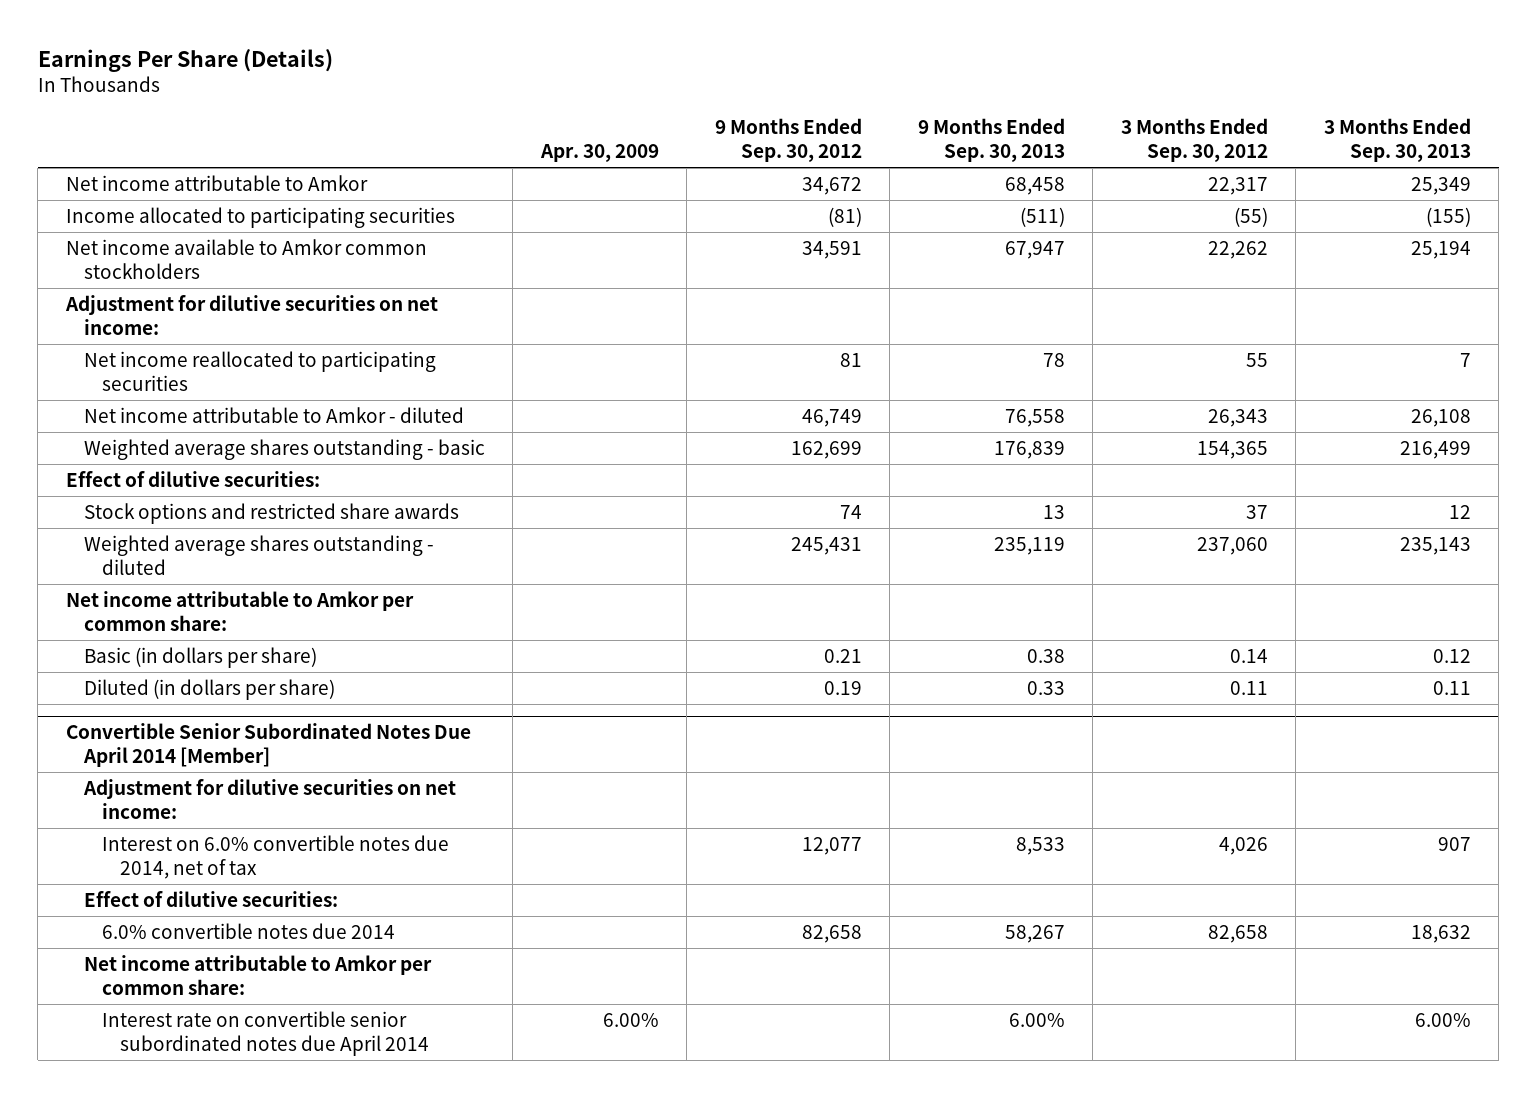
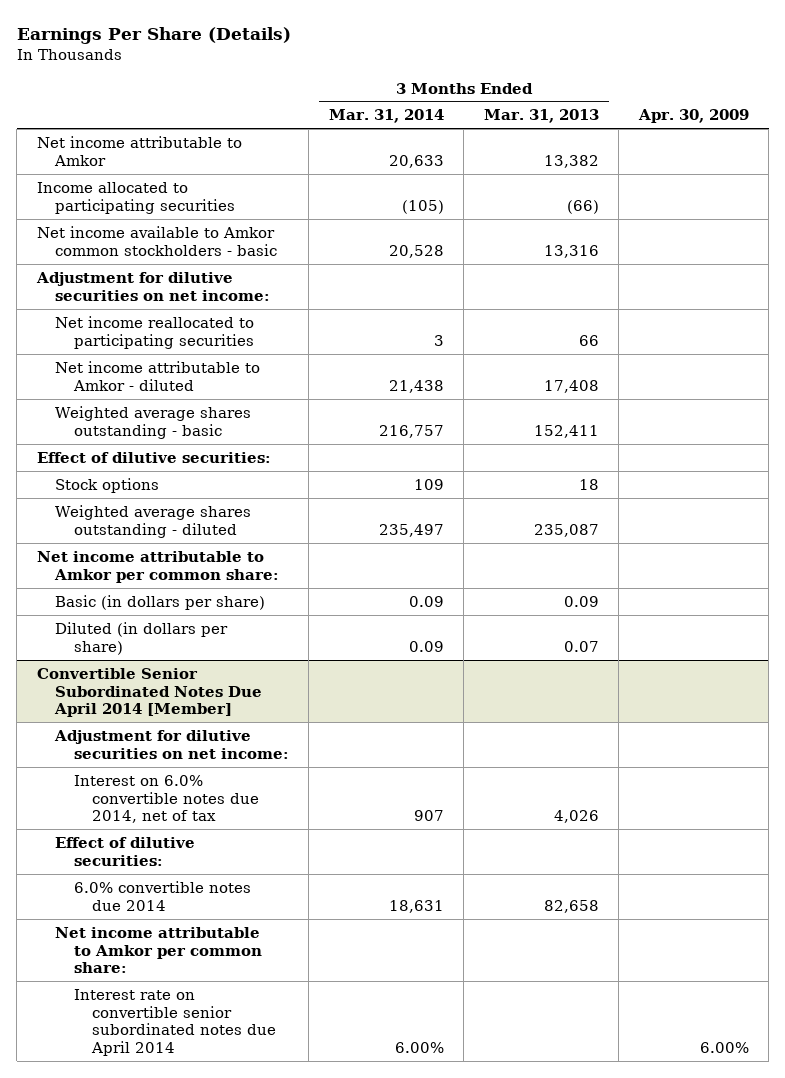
- | Apr. 30, 2009 | 9 Months Ended Sep. 30, 2012 | 9 Months Ended Sep. 30, 2013 | 3 Months Ended Sep. 30, 2012 | 3 Months Ended Sep. 30, 2013
+ | 3 Months Ended Mar. 31, 2014 | 3 Months Ended Mar. 31, 2013 | Apr. 30, 2009
- Net income available to Amkor common stockholders | | 34,591 | 67,947 | 22,262 | 25,194
+ Net income available to Amkor common stockholders - basic | 20,528 | 13,316 |
- Stock options and restricted share awards | | 74 | 13 | 37 | 12
+ Stock options | 109 | 18 |

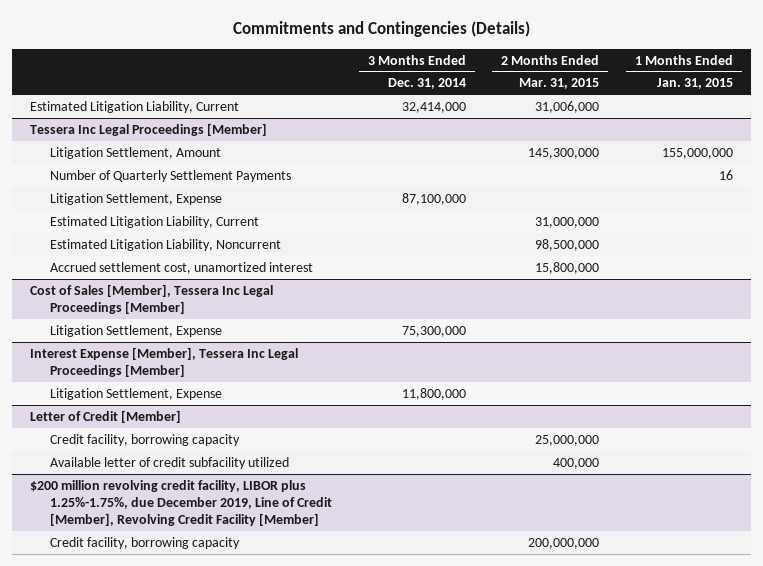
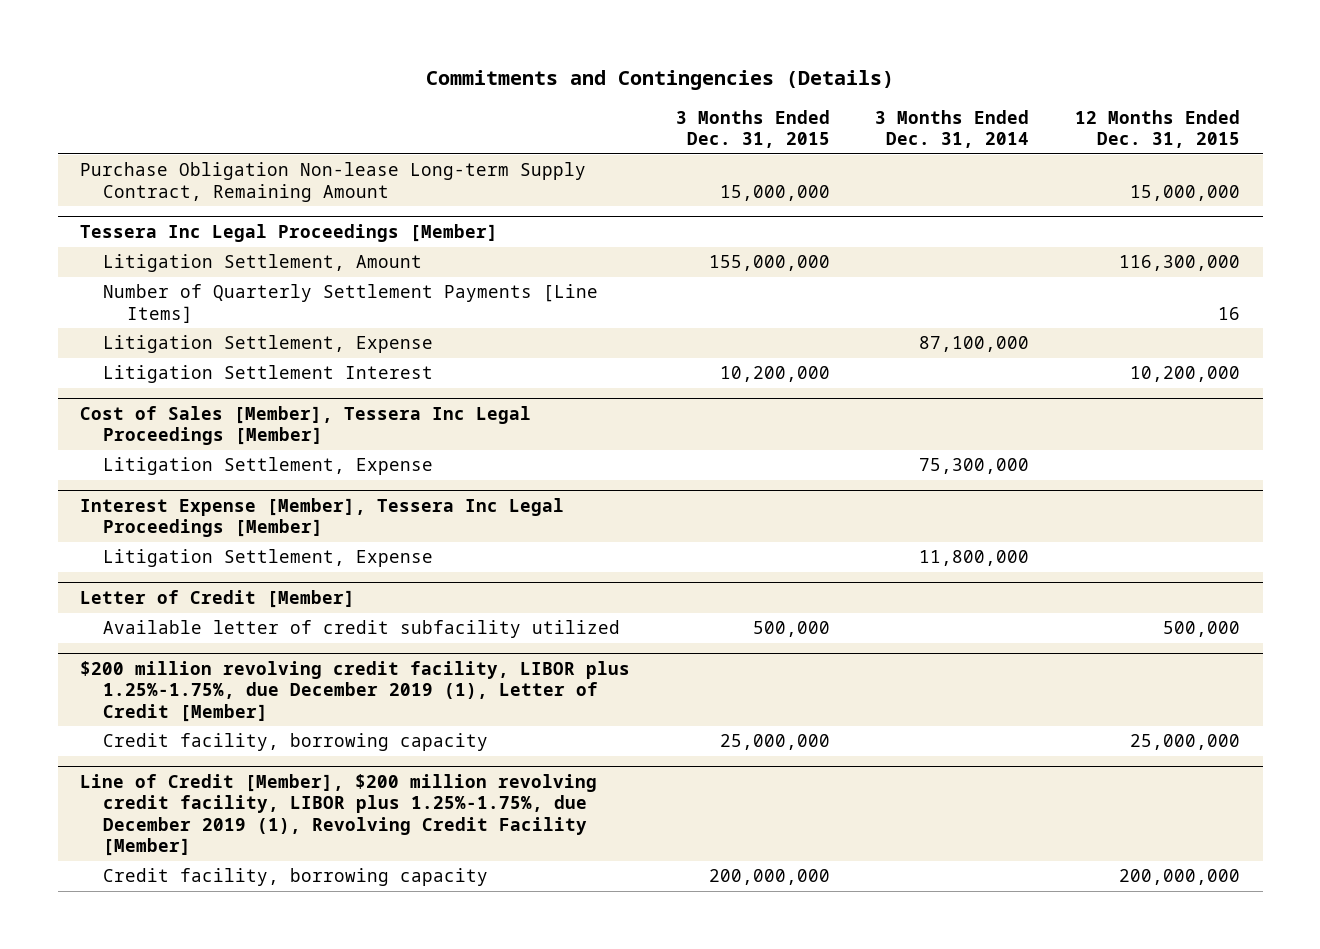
- | 3 Months Ended Dec. 31, 2014 | 2 Months Ended Mar. 31, 2015 | 1 Months Ended Jan. 31, 2015
+ | 3 Months Ended Dec. 31, 2015 | 3 Months Ended Dec. 31, 2014 | 12 Months Ended Dec. 31, 2015
- Estimated Litigation Liability, Current | 32,414,000 | 31,006,000 |
+ Purchase Obligation Non-lease Long-term Supply Contract, Remaining Amount | 15,000,000 | | 15,000,000
@ Tessera Inc Legal Proceedings [Member]
- Number of Quarterly Settlement Payments | | | 16
+ Number of Quarterly Settlement Payments [Line Items] | | | 16
- Estimated Litigation Liability, Current | | 31,000,000 |
- Estimated Litigation Liability, Noncurrent | | 98,500,000 |
- Accrued settlement cost, unamortized interest | | 15,800,000 |
+ Litigation Settlement Interest | 10,200,000 | | 10,200,000
@ Letter of Credit [Member]
- Credit facility, borrowing capacity | | 25,000,000 |
- $200 million revolving credit facility, LIBOR plus 1.25%-1.75%, due December 2019, Line of Credit [Member], Revolving Credit Facility [Member]
+ $200 million revolving credit facility, LIBOR plus 1.25%-1.75%, due December 2019 (1), Letter of Credit [Member]
+ Credit facility, borrowing capacity | 25,000,000 | | 25,000,000
+ Line of Credit [Member], $200 million revolving credit facility, LIBOR plus 1.25%-1.75%, due December 2019 (1), Revolving Credit Facility [Member]

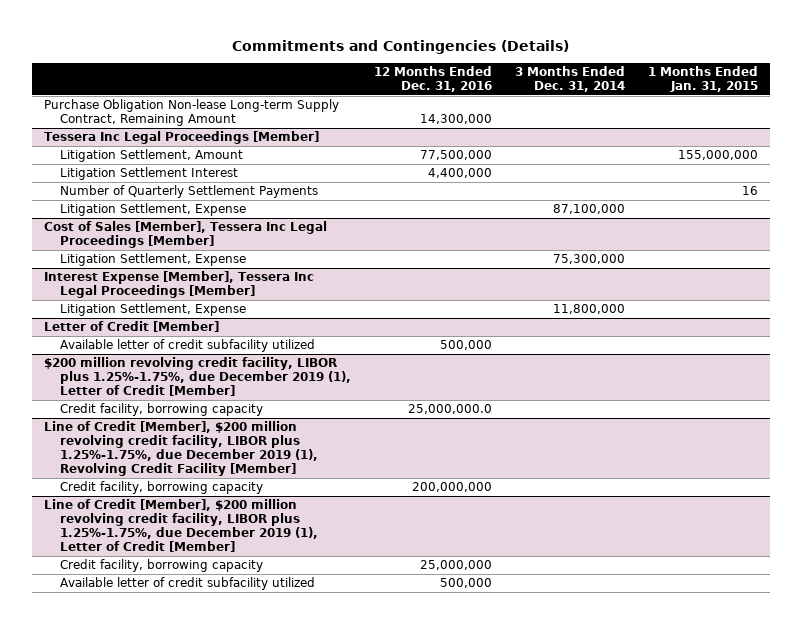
- | 3 Months Ended Dec. 31, 2015 | 3 Months Ended Dec. 31, 2014 | 12 Months Ended Dec. 31, 2015
+ | 12 Months Ended Dec. 31, 2016 | 3 Months Ended Dec. 31, 2014 | 1 Months Ended Jan. 31, 2015
@ Tessera Inc Legal Proceedings [Member]
- Number of Quarterly Settlement Payments [Line Items] | | | 16
+ Number of Quarterly Settlement Payments | | | 16
moved down: Litigation Settlement, Expense | | 87,100,000 |
+ Line of Credit [Member], $200 million revolving credit facility, LIBOR plus 1.25%-1.75%, due December 2019 (1), Letter of Credit [Member]
+ Credit facility, borrowing capacity | 25,000,000 | |
+ Available letter of credit subfacility utilized | 500,000 | |

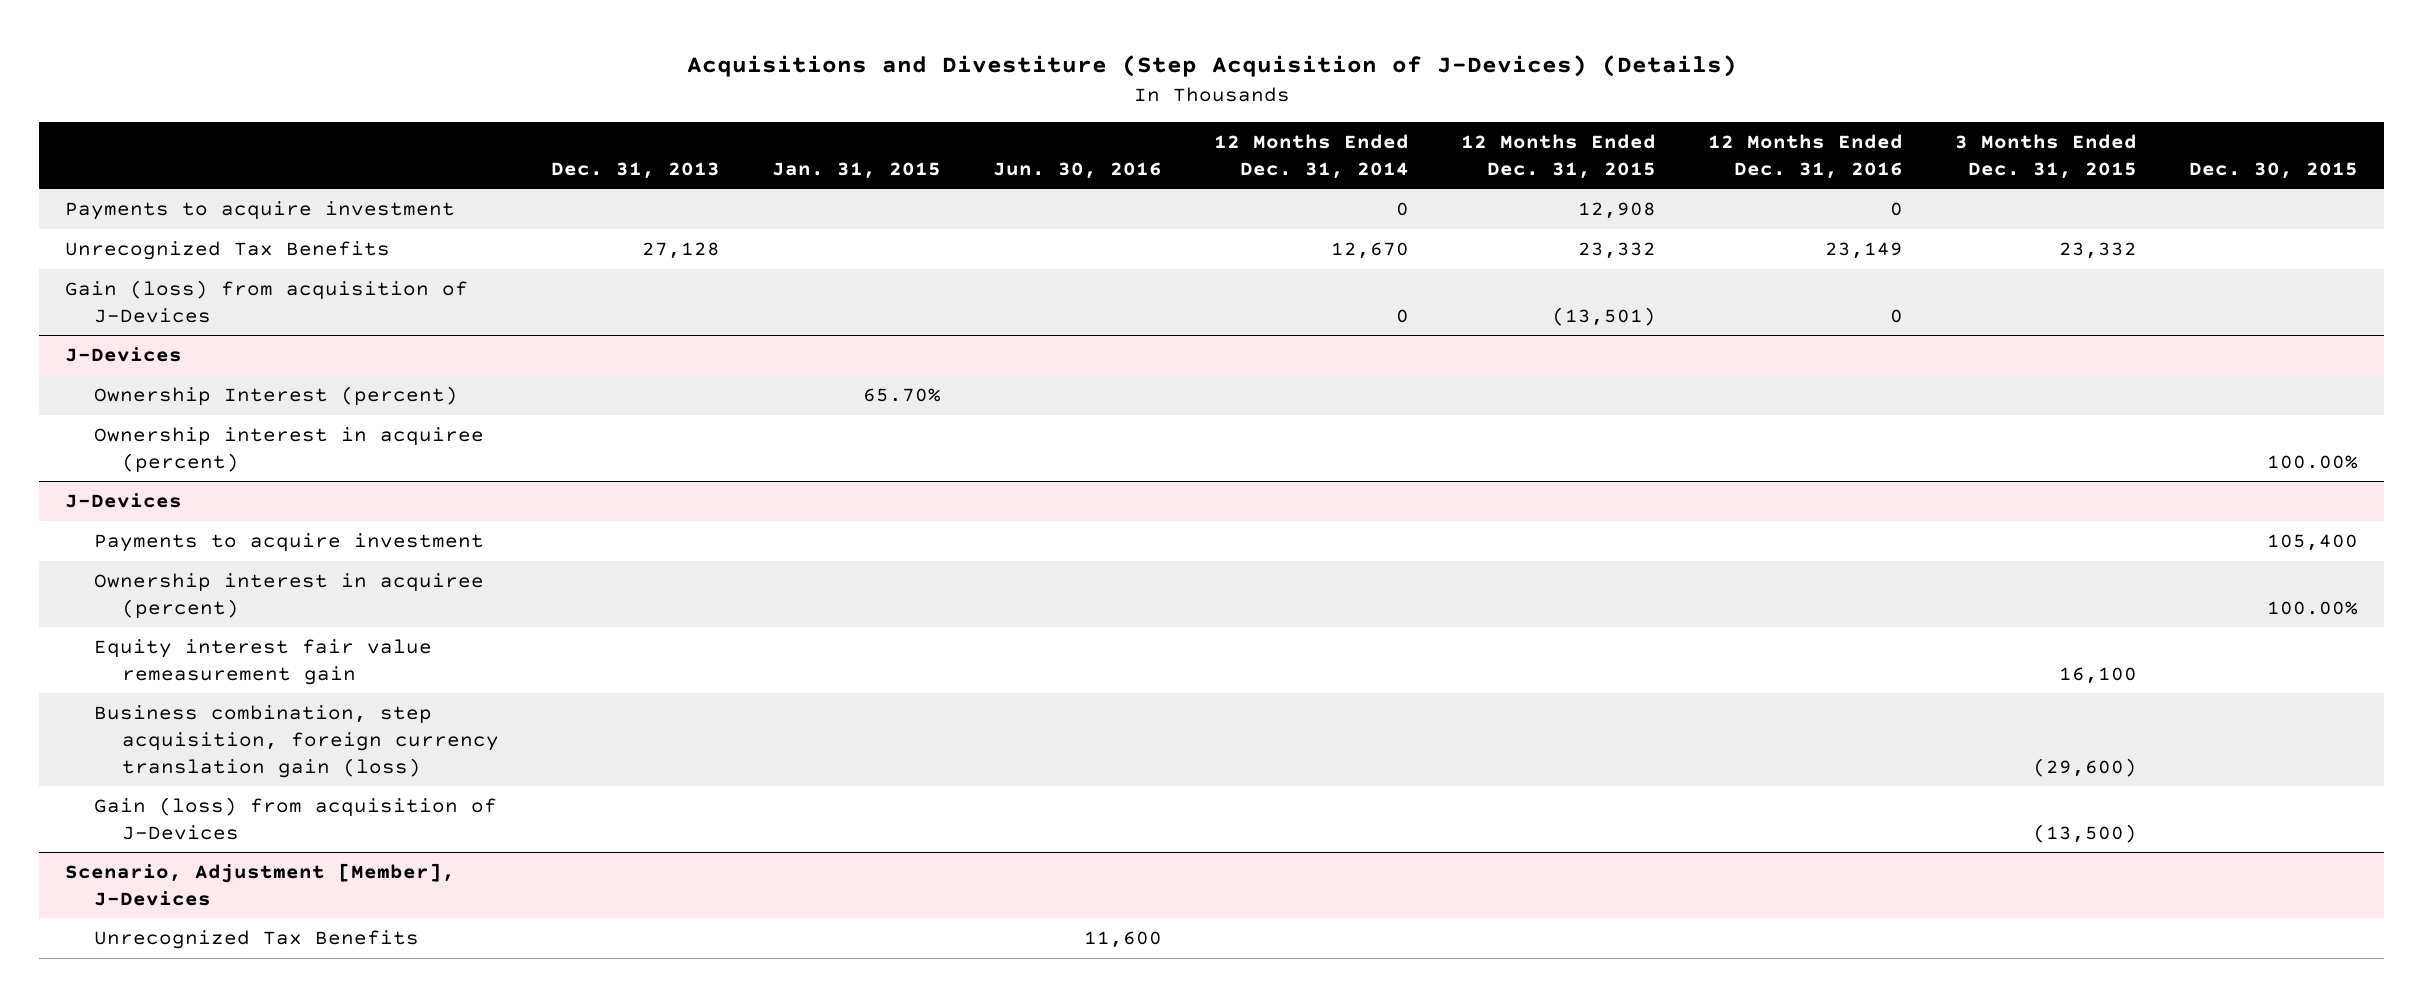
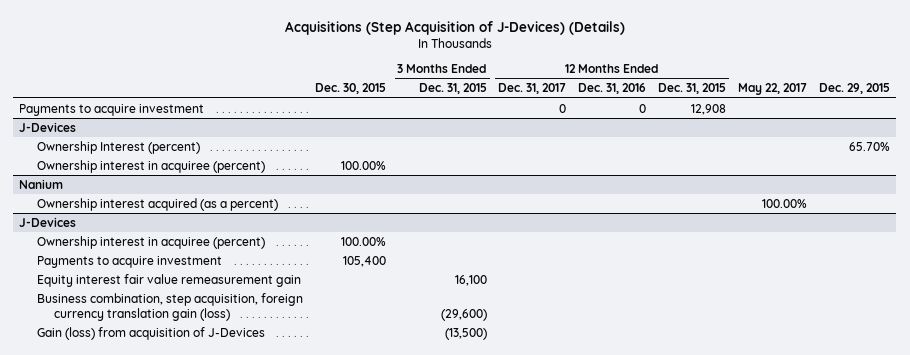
- Acquisitions and Divestiture (Step Acquisition of J-Devices) (Details)
+ Acquisitions (Step Acquisition of J-Devices) (Details)
- | Dec. 31, 2013 | Jan. 31, 2015 | Jun. 30, 2016 | 12 Months Ended Dec. 31, 2014 | 12 Months Ended Dec. 31, 2015 | 12 Months Ended Dec. 31, 2016 | 3 Months Ended Dec. 31, 2015 | Dec. 30, 2015
+ | Dec. 30, 2015 | 3 Months Ended Dec. 31, 2015 | 12 Months Ended Dec. 31, 2017 | 12 Months Ended Dec. 31, 2016 | 12 Months Ended Dec. 31, 2015 | May 22, 2017 | Dec. 29, 2015
- Unrecognized Tax Benefits | 27,128 | | | 12,670 | 23,332 | 23,149 | 23,332 |
- Gain (loss) from acquisition of J-Devices | | | | 0 | (13,501) | 0 | |
+ Nanium
+ Ownership interest acquired (as a percent) | | | | | | 100.00% |
@ J-Devices
moved down: Payments to acquire investment | 105,400 | | | | | |
- Scenario, Adjustment [Member], J-Devices
- Unrecognized Tax Benefits | | | 11,600 | | | | |

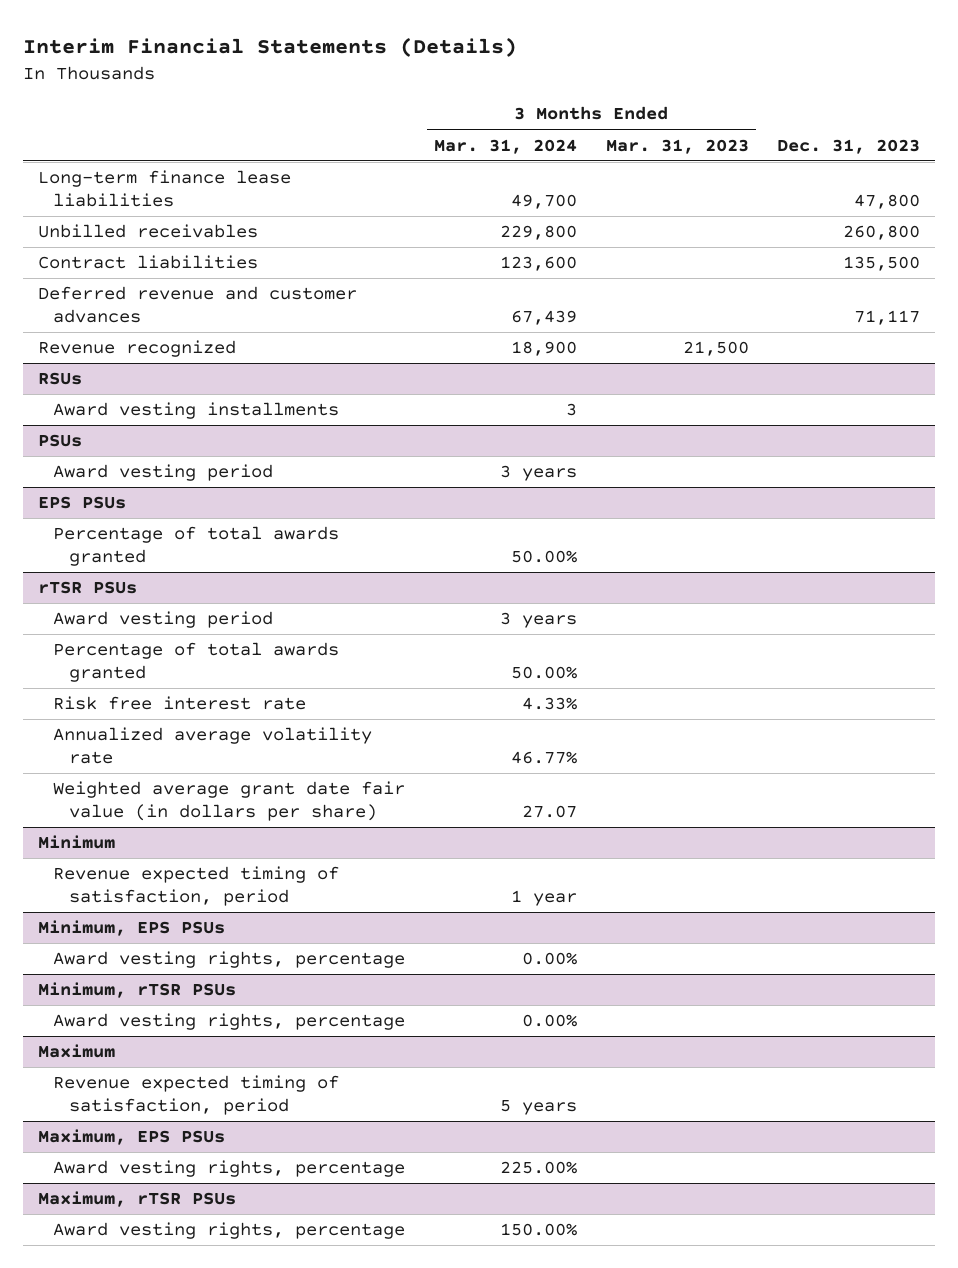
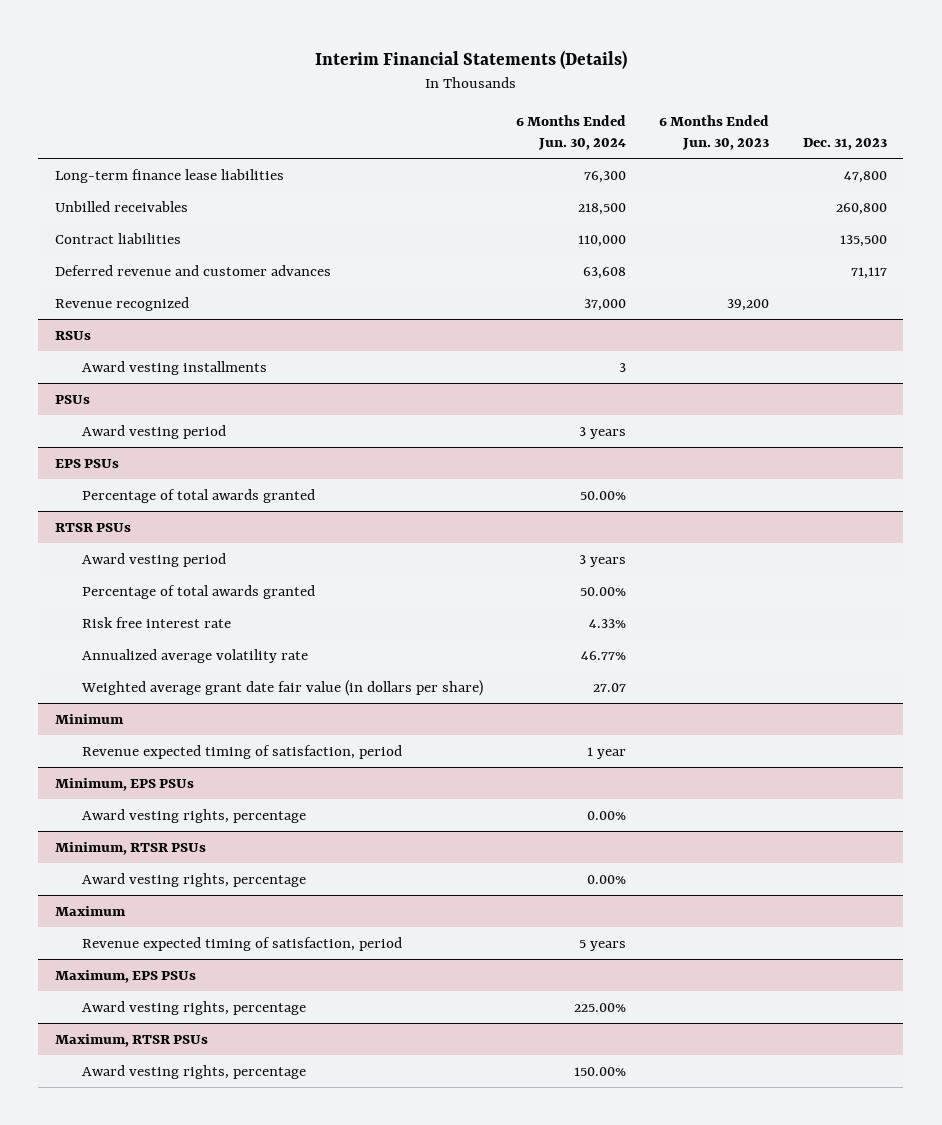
- | 3 Months Ended Mar. 31, 2024 | 3 Months Ended Mar. 31, 2023 | Dec. 31, 2023
+ | 6 Months Ended Jun. 30, 2024 | 6 Months Ended Jun. 30, 2023 | Dec. 31, 2023
- rTSR PSUs
+ RTSR PSUs
- Minimum, rTSR PSUs
+ Minimum, RTSR PSUs
- Maximum, rTSR PSUs
+ Maximum, RTSR PSUs

